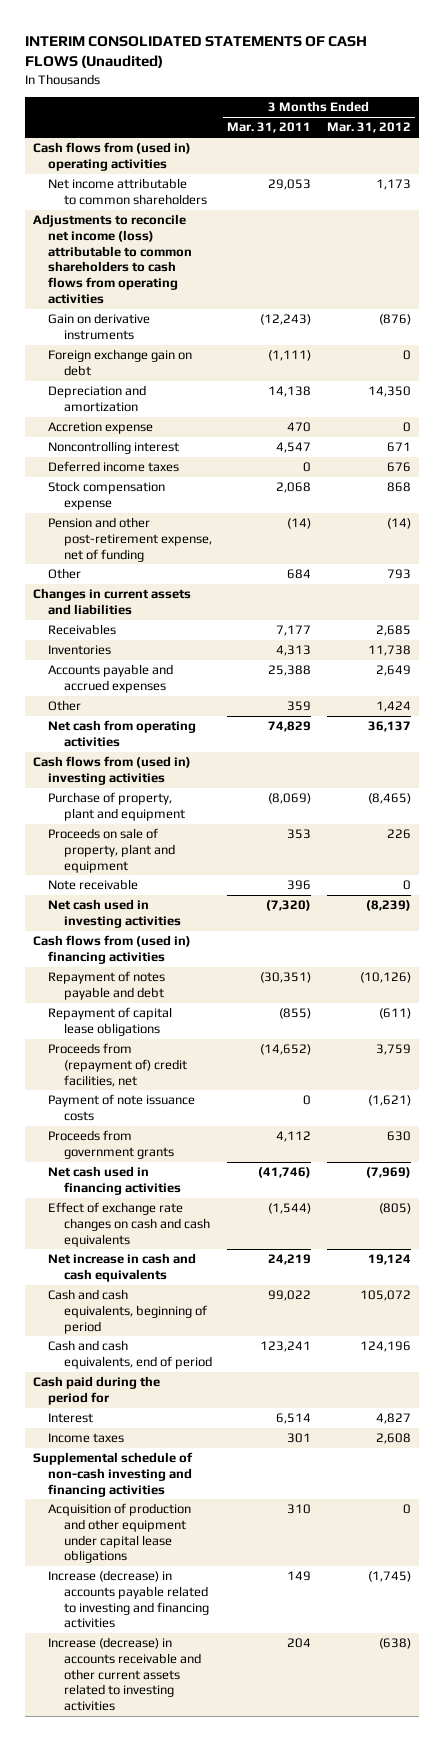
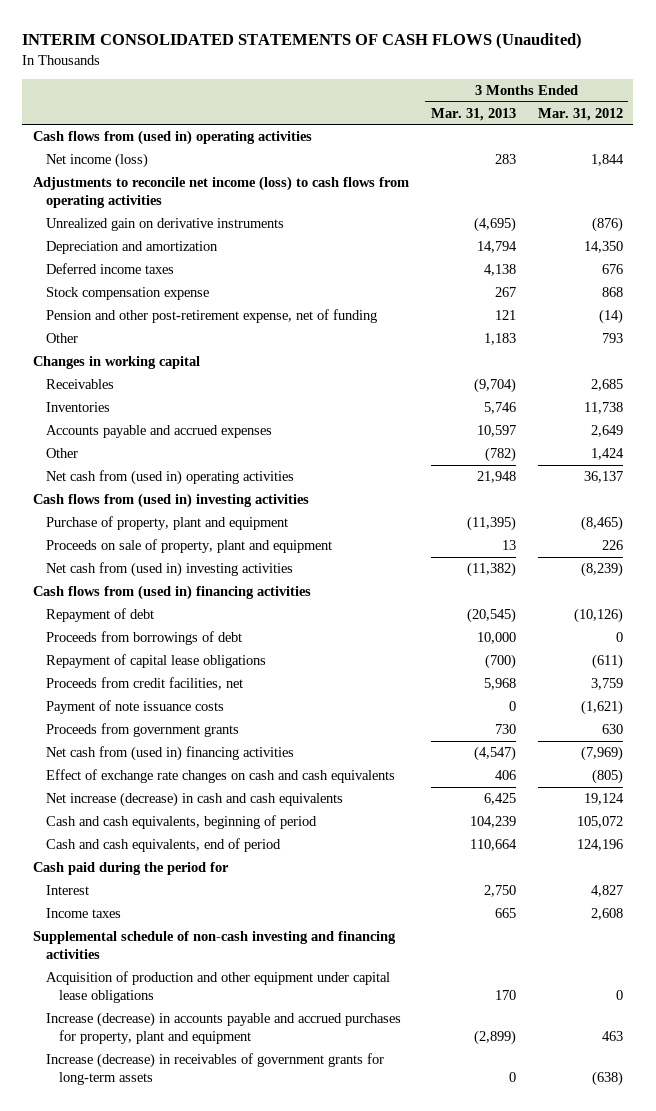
- | 3 Months Ended Mar. 31, 2011 | 3 Months Ended Mar. 31, 2012
+ | 3 Months Ended Mar. 31, 2013 | 3 Months Ended Mar. 31, 2012
- Net income attributable to common shareholders | 29,053 | 1,173
- Adjustments to reconcile net income (loss) attributable to common shareholders to cash flows from operating activities
- Gain on derivative instruments | (12,243) | (876)
- Foreign exchange gain on debt | (1,111) | 0
+ Net income (loss) | 283 | 1,844
+ Adjustments to reconcile net income (loss) to cash flows from operating activities
+ Unrealized gain on derivative instruments | (4,695) | (876)
- Accretion expense | 470 | 0
- Noncontrolling interest | 4,547 | 671
- Changes in current assets and liabilities
+ Changes in working capital
- Net cash from operating activities | 74,829 | 36,137
+ Net cash from (used in) operating activities | 21,948 | 36,137
- Note receivable | 396 | 0
- Net cash used in investing activities | (7,320) | (8,239)
+ Net cash from (used in) investing activities | (11,382) | (8,239)
- Repayment of notes payable and debt | (30,351) | (10,126)
+ Repayment of debt | (20,545) | (10,126)
+ Proceeds from borrowings of debt | 10,000 | 0
- Proceeds from (repayment of) credit facilities, net | (14,652) | 3,759
+ Proceeds from credit facilities, net | 5,968 | 3,759
- Net cash used in financing activities | (41,746) | (7,969)
+ Net cash from (used in) financing activities | (4,547) | (7,969)
- Net increase in cash and cash equivalents | 24,219 | 19,124
+ Net increase (decrease) in cash and cash equivalents | 6,425 | 19,124
- Increase (decrease) in accounts payable related to investing and financing activities | 149 | (1,745)
- Increase (decrease) in accounts receivable and other current assets related to investing activities | 204 | (638)
+ Increase (decrease) in accounts payable and accrued purchases for property, plant and equipment | (2,899) | 463
+ Increase (decrease) in receivables of government grants for long-term assets | 0 | (638)

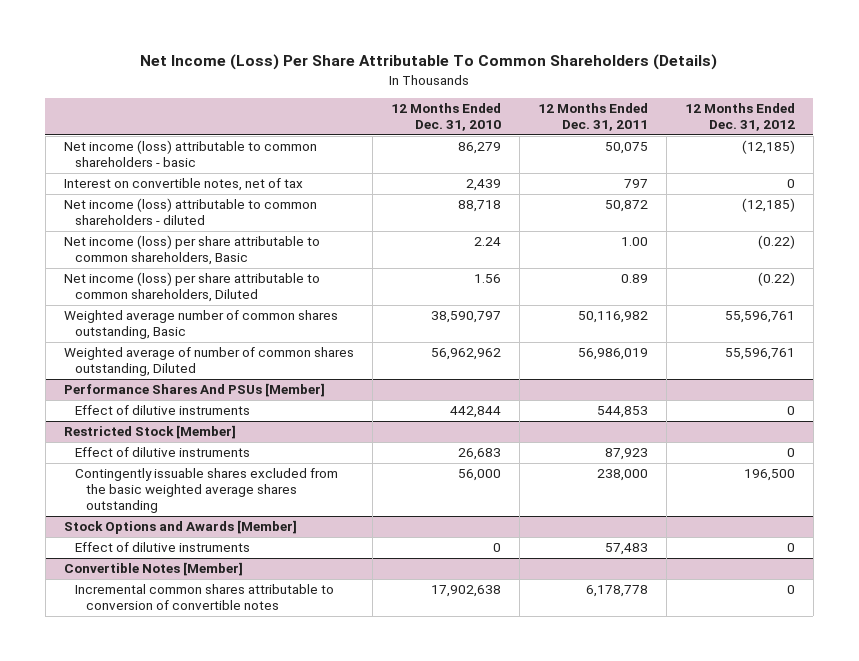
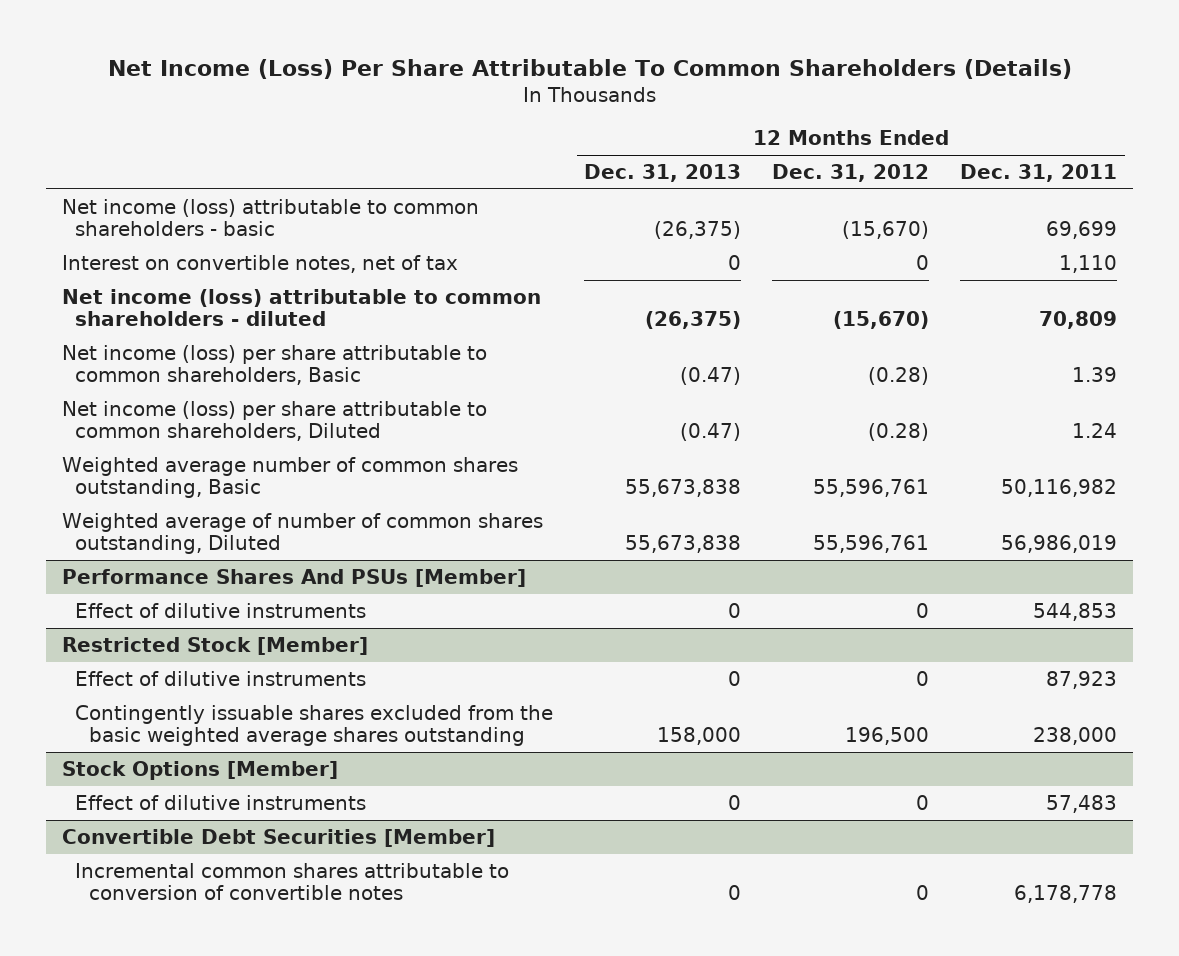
- | 12 Months Ended Dec. 31, 2010 | 12 Months Ended Dec. 31, 2011 | 12 Months Ended Dec. 31, 2012
+ | 12 Months Ended Dec. 31, 2013 | 12 Months Ended Dec. 31, 2012 | 12 Months Ended Dec. 31, 2011
- Net income (loss) attributable to common shareholders - basic | 86,279 | 50,075 | (12,185)
- Interest on convertible notes, net of tax | 2,439 | 797 | 0
- Net income (loss) attributable to common shareholders - diluted | 88,718 | 50,872 | (12,185)
- Net income (loss) per share attributable to common shareholders, Basic | 2.24 | 1.00 | (0.22)
- Net income (loss) per share attributable to common shareholders, Diluted | 1.56 | 0.89 | (0.22)
+ Net income (loss) attributable to common shareholders - basic | (26,375) | (15,670) | 69,699
+ Interest on convertible notes, net of tax | 0 | 0 | 1,110
+ Net income (loss) attributable to common shareholders - diluted | (26,375) | (15,670) | 70,809
+ Net income (loss) per share attributable to common shareholders, Basic | (0.47) | (0.28) | 1.39
+ Net income (loss) per share attributable to common shareholders, Diluted | (0.47) | (0.28) | 1.24
- Stock Options and Awards [Member]
+ Stock Options [Member]
- Convertible Notes [Member]
+ Convertible Debt Securities [Member]

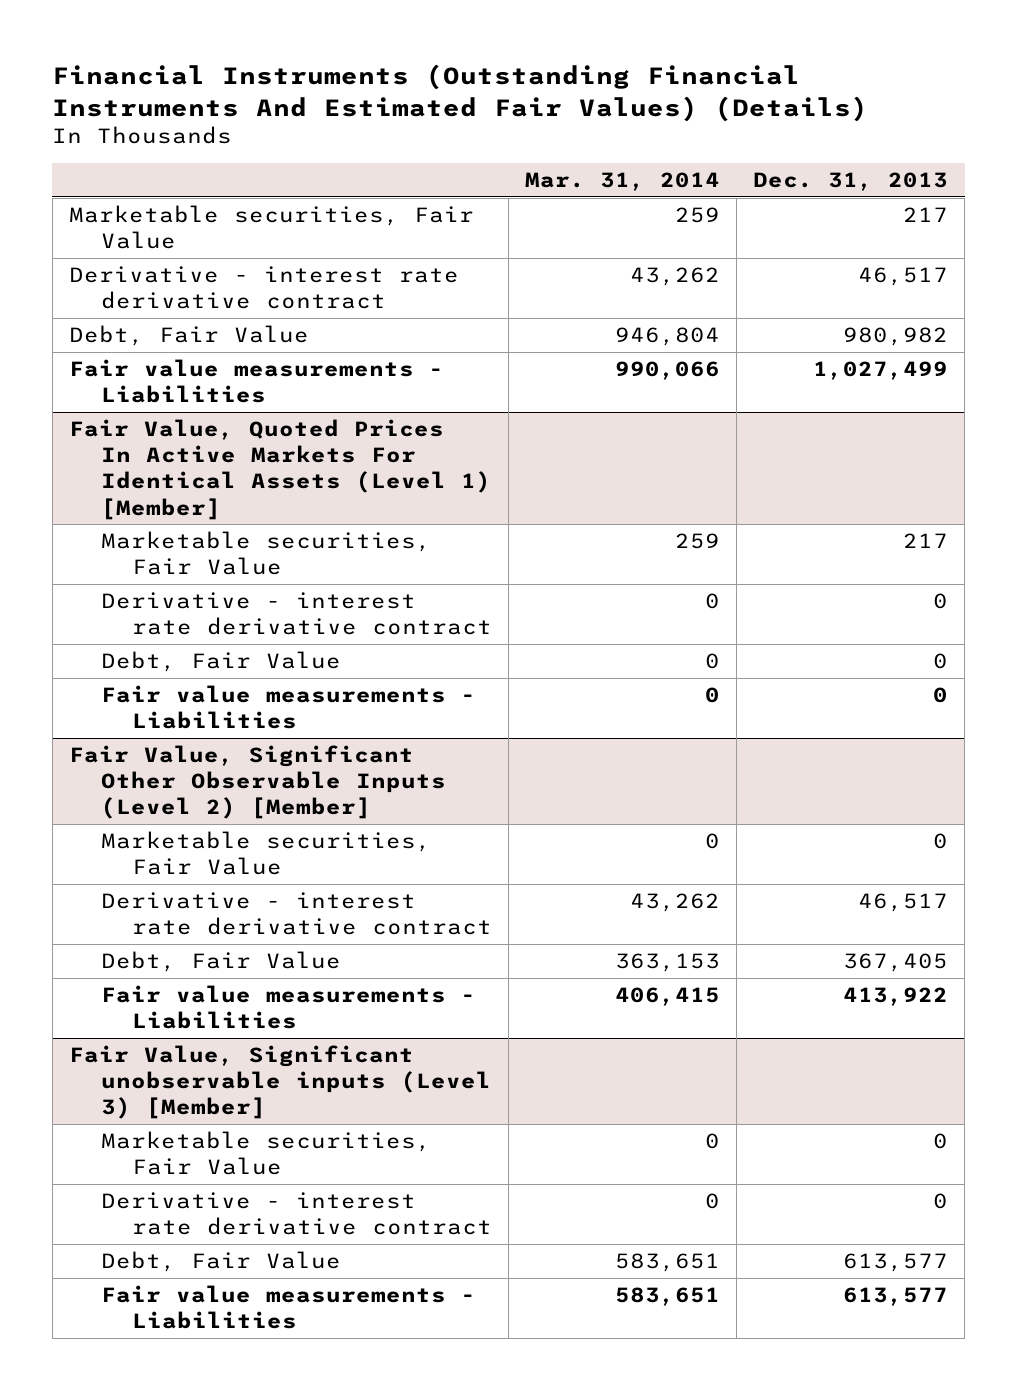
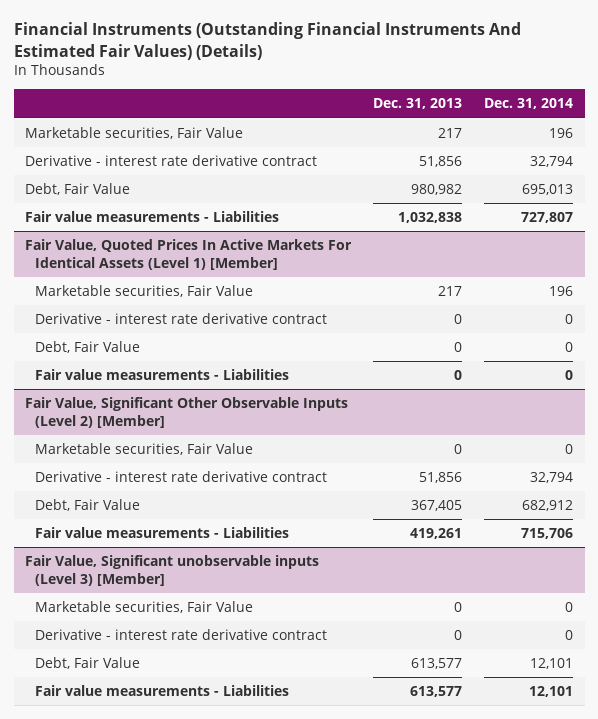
- | Mar. 31, 2014 | Dec. 31, 2013
+ | Dec. 31, 2013 | Dec. 31, 2014
- Derivative - interest rate derivative contract | 43,262 | 46,517
+ Derivative - interest rate derivative contract | 51,856 | 32,794
- Fair value measurements - Liabilities | 990,066 | 1,027,499
+ Fair value measurements - Liabilities | 1,032,838 | 727,807
@ Fair Value, Significant Other Observable Inputs (Level 2) [Member]
- Derivative - interest rate derivative contract | 43,262 | 46,517
+ Derivative - interest rate derivative contract | 51,856 | 32,794
- Fair value measurements - Liabilities | 406,415 | 413,922
+ Fair value measurements - Liabilities | 419,261 | 715,706

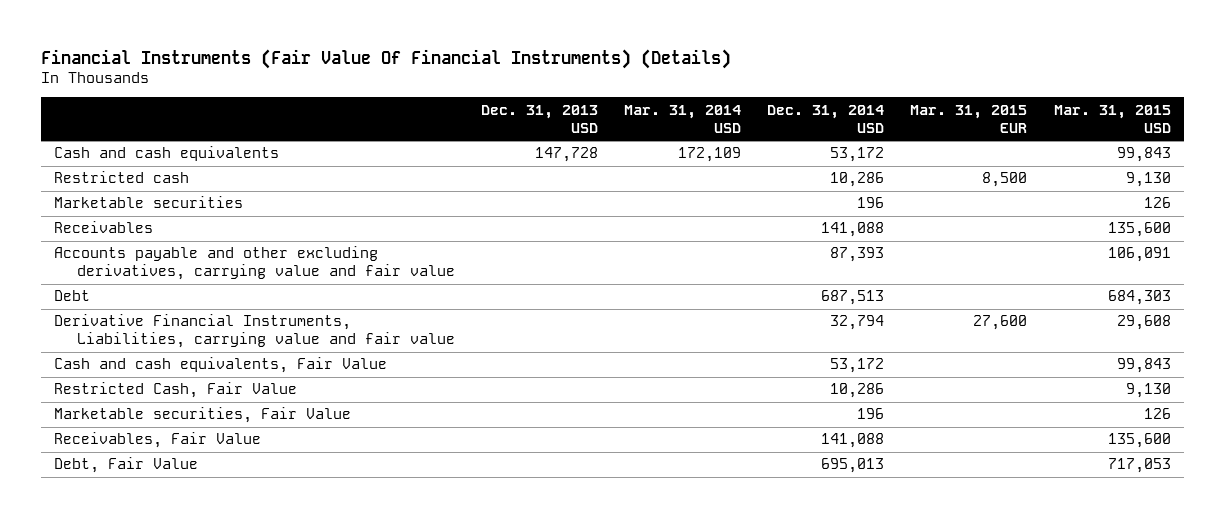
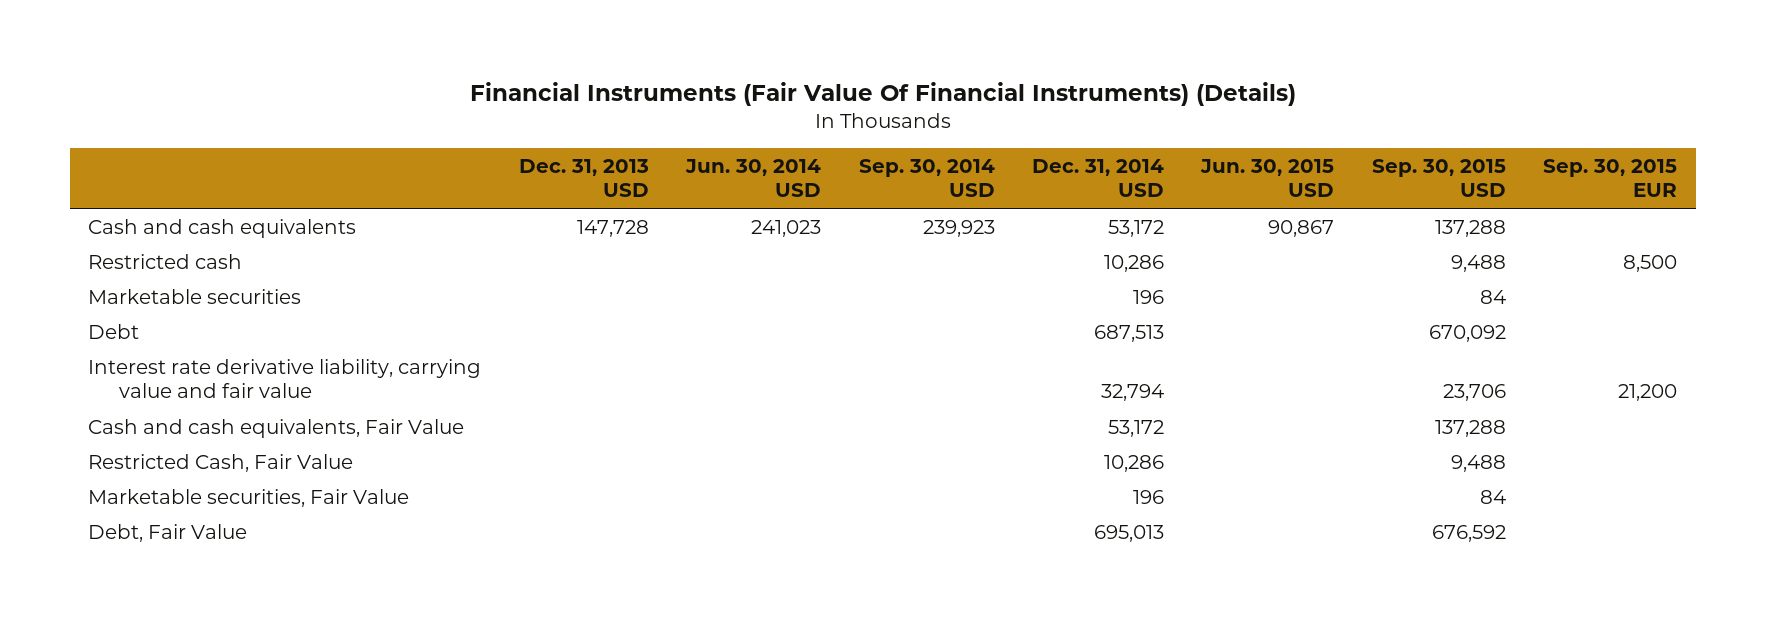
- | Dec. 31, 2013 USD | Mar. 31, 2014 USD | Dec. 31, 2014 USD | Mar. 31, 2015 EUR | Mar. 31, 2015 USD
+ | Dec. 31, 2013 USD | Jun. 30, 2014 USD | Sep. 30, 2014 USD | Dec. 31, 2014 USD | Jun. 30, 2015 USD | Sep. 30, 2015 USD | Sep. 30, 2015 EUR
- Receivables | | | 141,088 | | 135,600
- Accounts payable and other excluding derivatives, carrying value and fair value | | | 87,393 | | 106,091
- Derivative Financial Instruments, Liabilities, carrying value and fair value | | | 32,794 | 27,600 | 29,608
+ Interest rate derivative liability, carrying value and fair value | | | | 32,794 | | 23,706 | 21,200
- Receivables, Fair Value | | | 141,088 | | 135,600

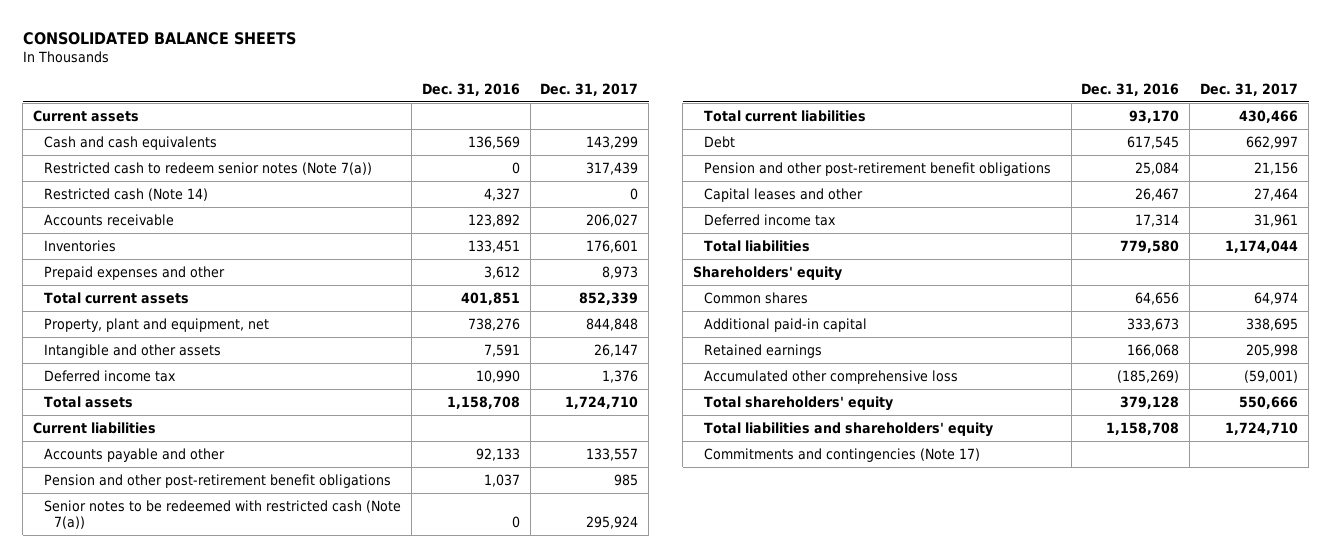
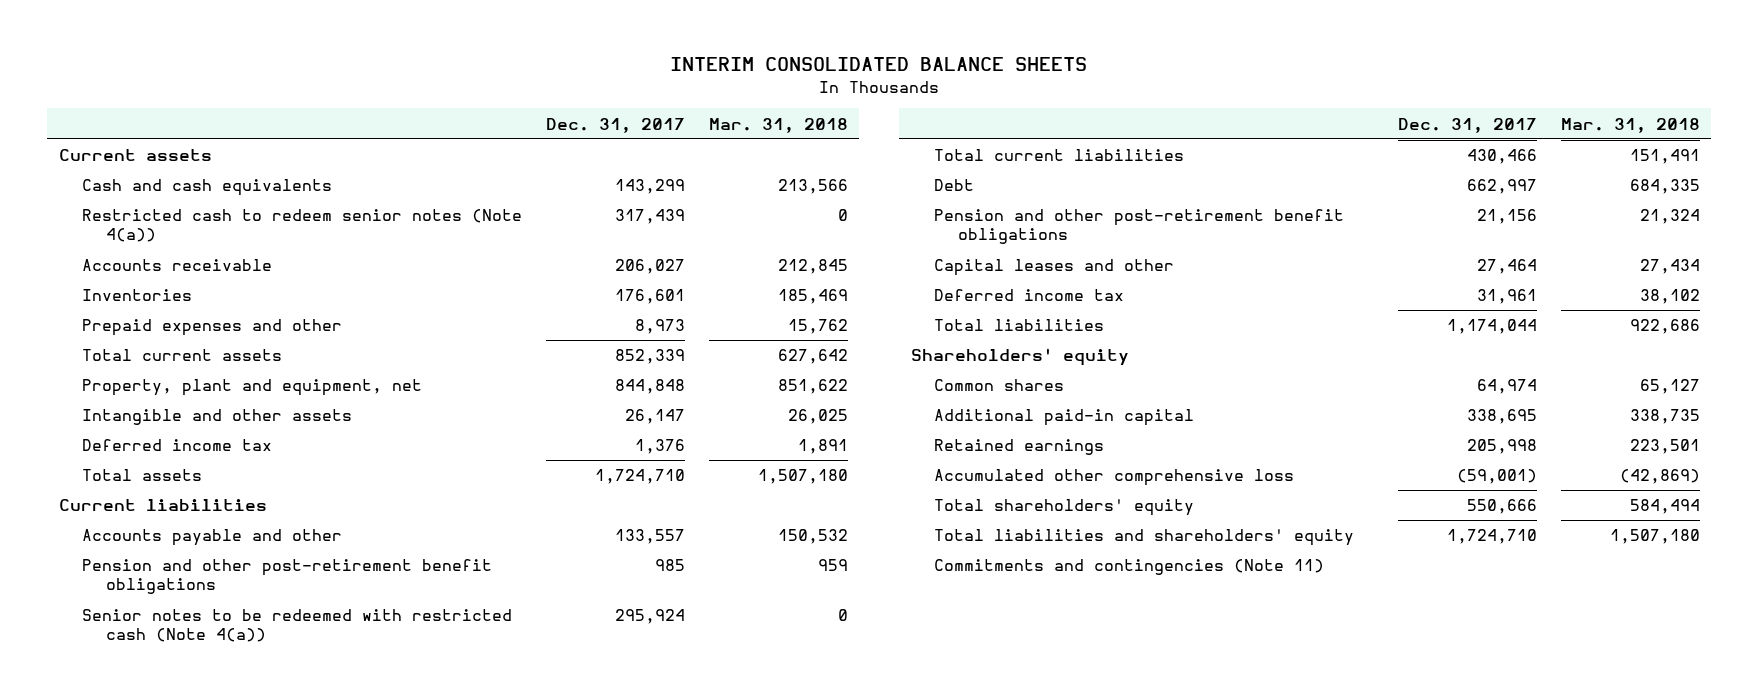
- CONSOLIDATED BALANCE SHEETS
+ INTERIM CONSOLIDATED BALANCE SHEETS
- | Dec. 31, 2016 | Dec. 31, 2017
+ | Dec. 31, 2017 | Mar. 31, 2018
- Restricted cash to redeem senior notes (Note 7(a)) | 0 | 317,439
- Restricted cash (Note 14) | 4,327 | 0
+ Restricted cash to redeem senior notes (Note 4(a)) | 317,439 | 0
- Senior notes to be redeemed with restricted cash (Note 7(a)) | 0 | 295,924
+ Senior notes to be redeemed with restricted cash (Note 4(a)) | 295,924 | 0
- Commitments and contingencies (Note 17)
+ Commitments and contingencies (Note 11)

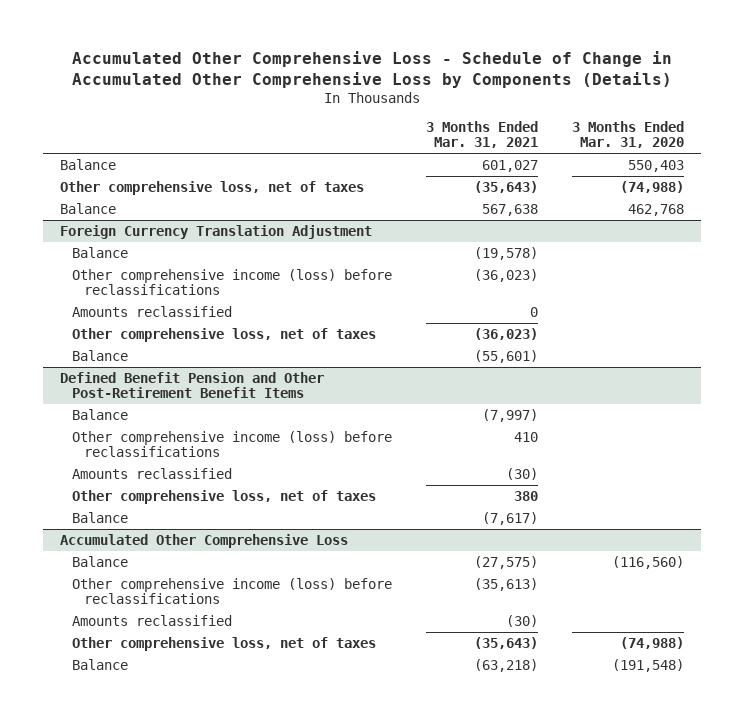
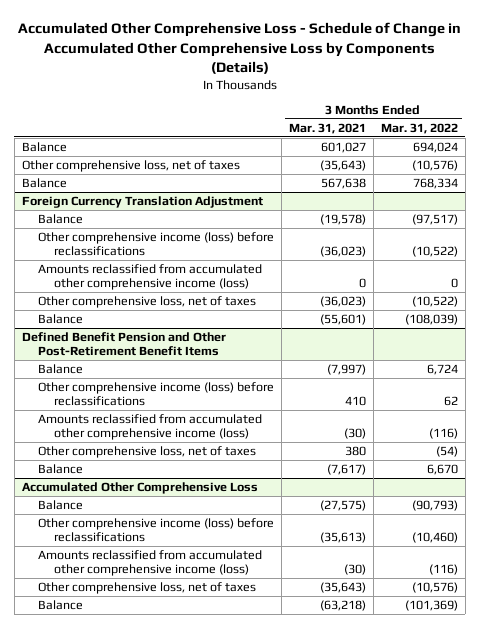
- | 3 Months Ended Mar. 31, 2021 | 3 Months Ended Mar. 31, 2020
+ | 3 Months Ended Mar. 31, 2021 | 3 Months Ended Mar. 31, 2022
@ Foreign Currency Translation Adjustment
- Amounts reclassified | 0 |
+ Amounts reclassified from accumulated other comprehensive income (loss) | 0 | 0
@ Defined Benefit Pension and Other Post-Retirement Benefit Items
- Amounts reclassified | (30) |
+ Amounts reclassified from accumulated other comprehensive income (loss) | (30) | (116)
@ Accumulated Other Comprehensive Loss
- Amounts reclassified | (30) |
+ Amounts reclassified from accumulated other comprehensive income (loss) | (30) | (116)

